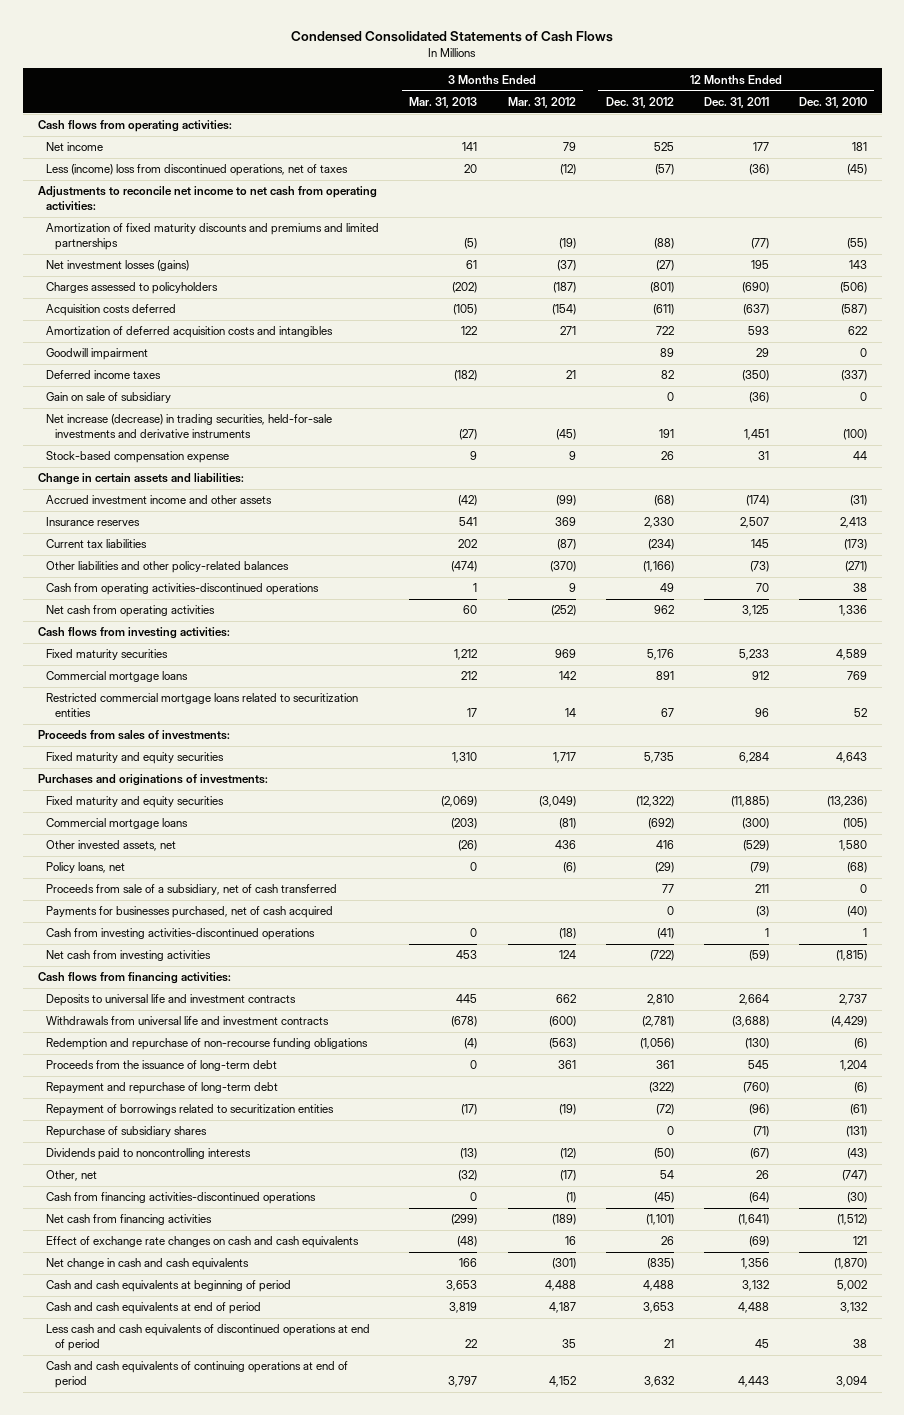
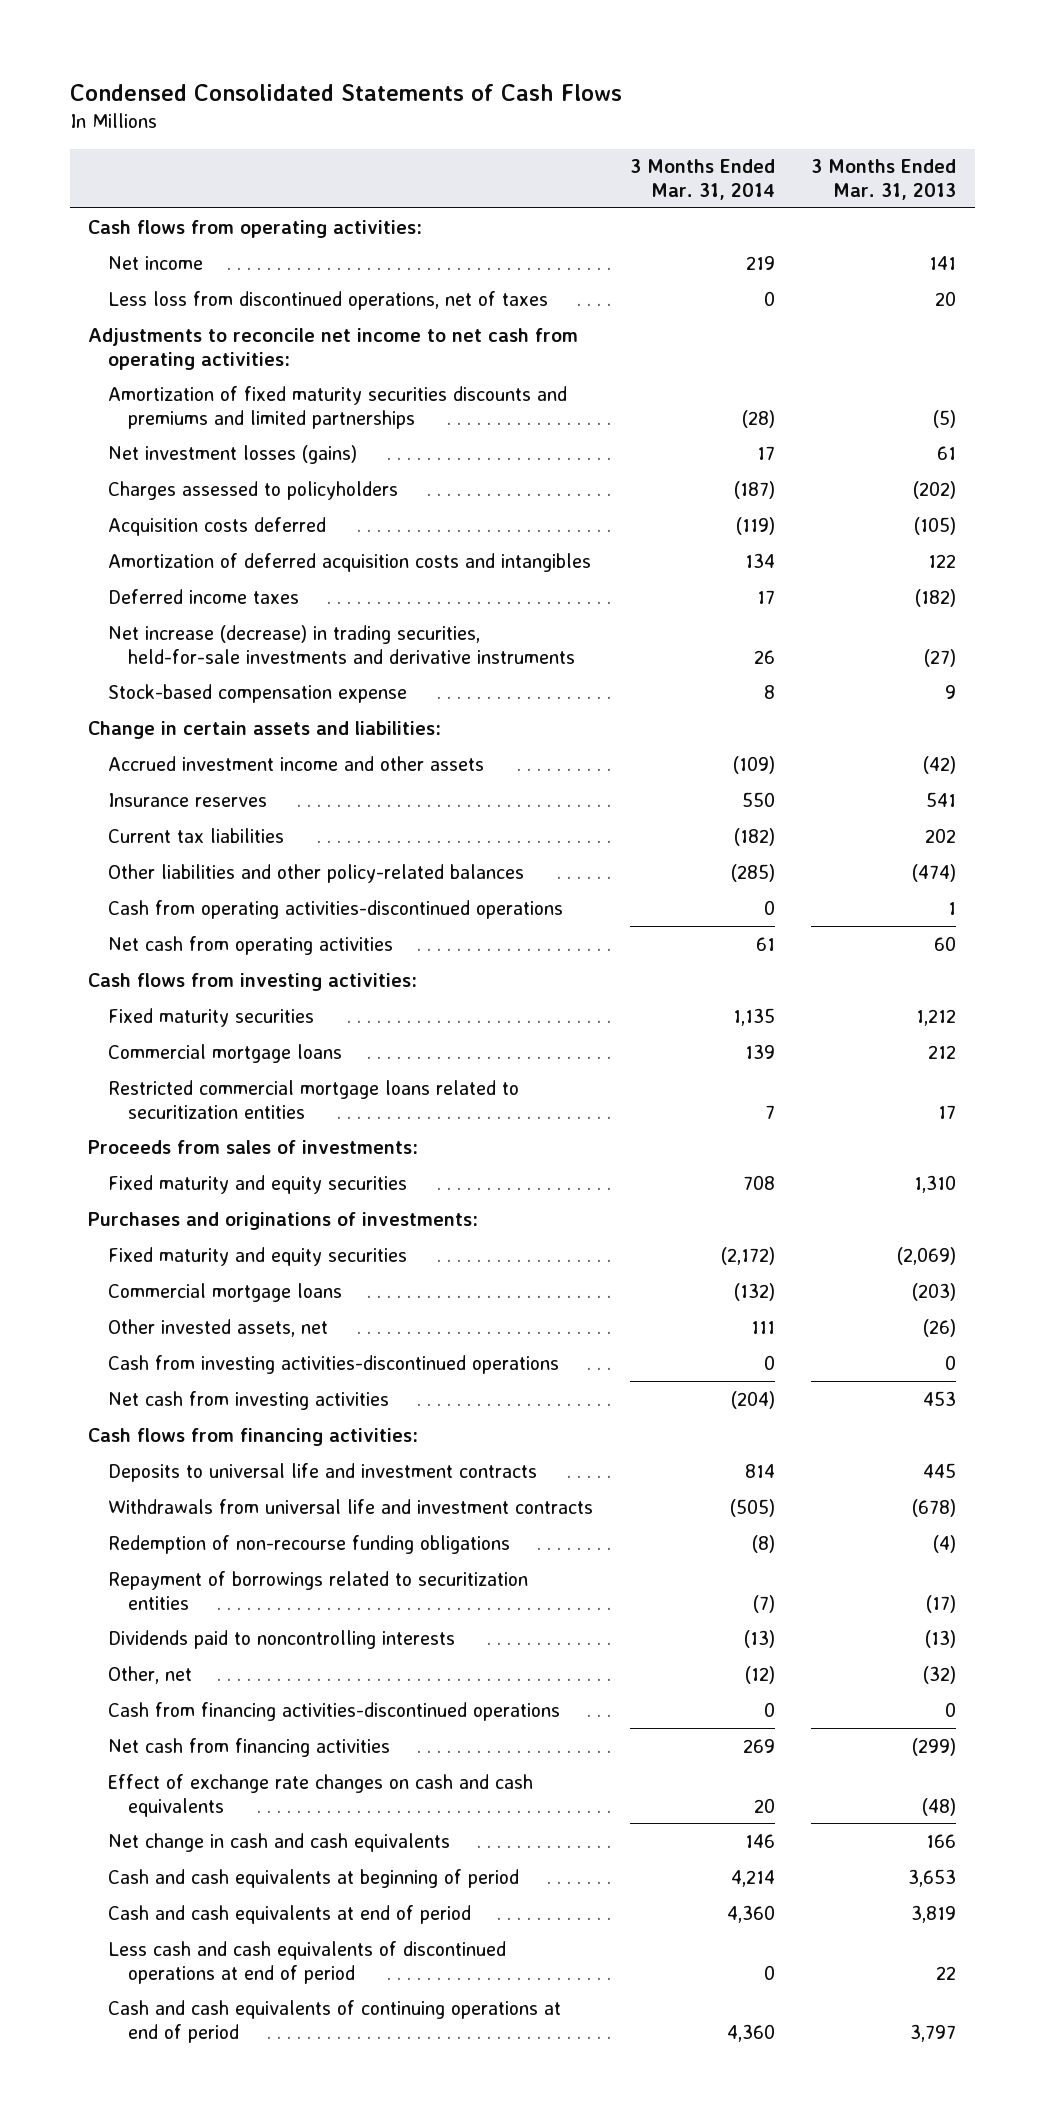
- | 3 Months Ended Mar. 31, 2013 | 3 Months Ended Mar. 31, 2012 | 12 Months Ended Dec. 31, 2012 | 12 Months Ended Dec. 31, 2011 | 12 Months Ended Dec. 31, 2010
+ | 3 Months Ended Mar. 31, 2014 | 3 Months Ended Mar. 31, 2013
- Less (income) loss from discontinued operations, net of taxes | 20 | (12) | (57) | (36) | (45)
+ Less loss from discontinued operations, net of taxes | 0 | 20
- Amortization of fixed maturity discounts and premiums and limited partnerships | (5) | (19) | (88) | (77) | (55)
+ Amortization of fixed maturity securities discounts and premiums and limited partnerships | (28) | (5)
- Goodwill impairment | | | 89 | 29 | 0
- Gain on sale of subsidiary | | | 0 | (36) | 0
- Policy loans, net | 0 | (6) | (29) | (79) | (68)
- Proceeds from sale of a subsidiary, net of cash transferred | | | 77 | 211 | 0
- Payments for businesses purchased, net of cash acquired | | | 0 | (3) | (40)
- Redemption and repurchase of non-recourse funding obligations | (4) | (563) | (1,056) | (130) | (6)
- Proceeds from the issuance of long-term debt | 0 | 361 | 361 | 545 | 1,204
- Repayment and repurchase of long-term debt | | | (322) | (760) | (6)
+ Redemption of non-recourse funding obligations | (8) | (4)
- Repurchase of subsidiary shares | | | 0 | (71) | (131)

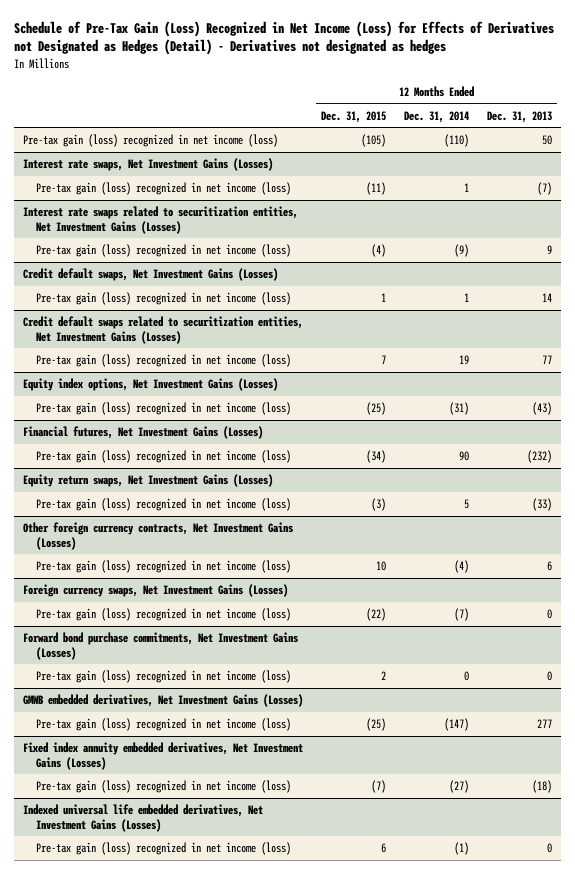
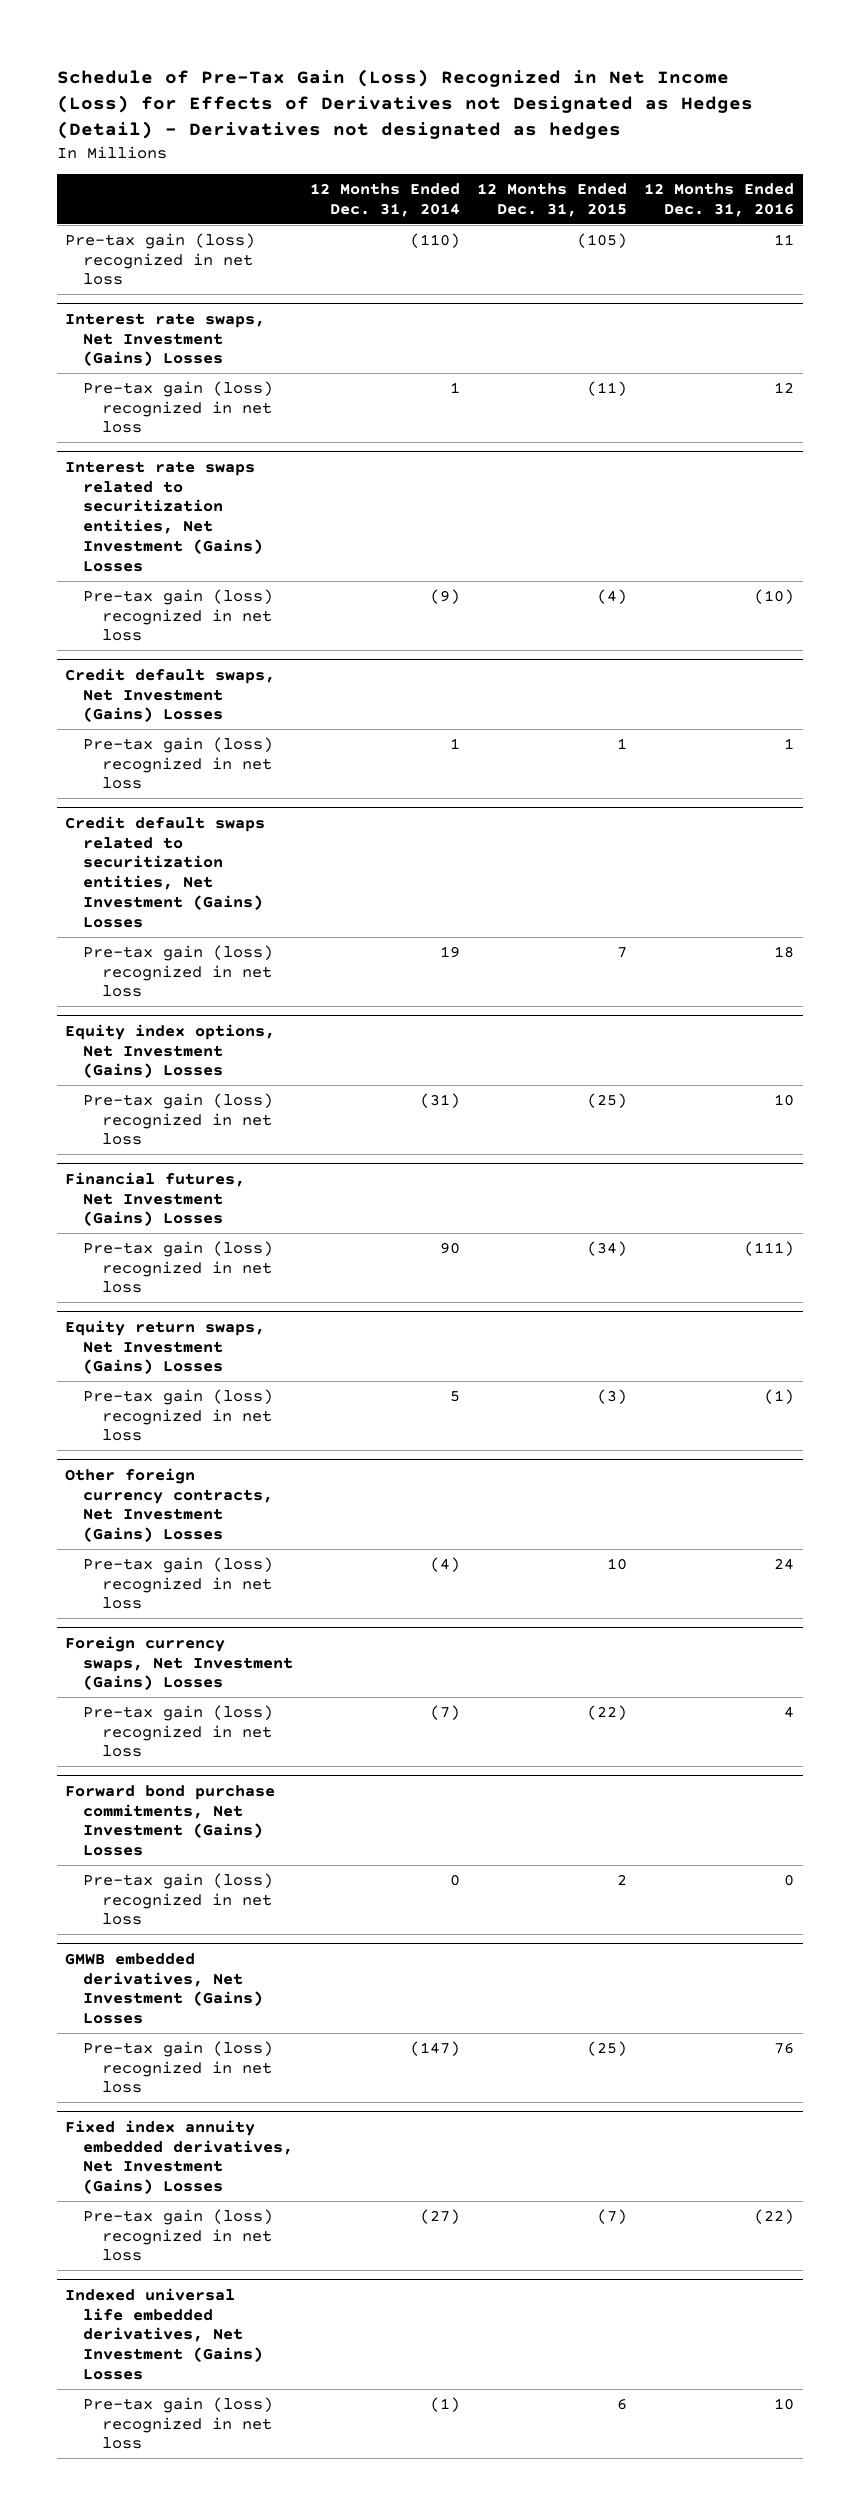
- | 12 Months Ended Dec. 31, 2015 | 12 Months Ended Dec. 31, 2014 | 12 Months Ended Dec. 31, 2013
+ | 12 Months Ended Dec. 31, 2014 | 12 Months Ended Dec. 31, 2015 | 12 Months Ended Dec. 31, 2016
- Pre-tax gain (loss) recognized in net income (loss) | (105) | (110) | 50
- Interest rate swaps, Net Investment Gains (Losses)
- Pre-tax gain (loss) recognized in net income (loss) | (11) | 1 | (7)
- Interest rate swaps related to securitization entities, Net Investment Gains (Losses)
- Pre-tax gain (loss) recognized in net income (loss) | (4) | (9) | 9
- Credit default swaps, Net Investment Gains (Losses)
- Pre-tax gain (loss) recognized in net income (loss) | 1 | 1 | 14
- Credit default swaps related to securitization entities, Net Investment Gains (Losses)
- Pre-tax gain (loss) recognized in net income (loss) | 7 | 19 | 77
- Equity index options, Net Investment Gains (Losses)
- Pre-tax gain (loss) recognized in net income (loss) | (25) | (31) | (43)
- Financial futures, Net Investment Gains (Losses)
- Pre-tax gain (loss) recognized in net income (loss) | (34) | 90 | (232)
- Equity return swaps, Net Investment Gains (Losses)
- Pre-tax gain (loss) recognized in net income (loss) | (3) | 5 | (33)
- Other foreign currency contracts, Net Investment Gains (Losses)
- Pre-tax gain (loss) recognized in net income (loss) | 10 | (4) | 6
- Foreign currency swaps, Net Investment Gains (Losses)
- Pre-tax gain (loss) recognized in net income (loss) | (22) | (7) | 0
- Forward bond purchase commitments, Net Investment Gains (Losses)
- Pre-tax gain (loss) recognized in net income (loss) | 2 | 0 | 0
- GMWB embedded derivatives, Net Investment Gains (Losses)
- Pre-tax gain (loss) recognized in net income (loss) | (25) | (147) | 277
- Fixed index annuity embedded derivatives, Net Investment Gains (Losses)
- Pre-tax gain (loss) recognized in net income (loss) | (7) | (27) | (18)
- Indexed universal life embedded derivatives, Net Investment Gains (Losses)
- Pre-tax gain (loss) recognized in net income (loss) | 6 | (1) | 0
+ Pre-tax gain (loss) recognized in net loss | (110) | (105) | 11
+ Interest rate swaps, Net Investment (Gains) Losses
+ Pre-tax gain (loss) recognized in net loss | 1 | (11) | 12
+ Interest rate swaps related to securitization entities, Net Investment (Gains) Losses
+ Pre-tax gain (loss) recognized in net loss | (9) | (4) | (10)
+ Credit default swaps, Net Investment (Gains) Losses
+ Pre-tax gain (loss) recognized in net loss | 1 | 1 | 1
+ Credit default swaps related to securitization entities, Net Investment (Gains) Losses
+ Pre-tax gain (loss) recognized in net loss | 19 | 7 | 18
+ Equity index options, Net Investment (Gains) Losses
+ Pre-tax gain (loss) recognized in net loss | (31) | (25) | 10
+ Financial futures, Net Investment (Gains) Losses
+ Pre-tax gain (loss) recognized in net loss | 90 | (34) | (111)
+ Equity return swaps, Net Investment (Gains) Losses
+ Pre-tax gain (loss) recognized in net loss | 5 | (3) | (1)
+ Other foreign currency contracts, Net Investment (Gains) Losses
+ Pre-tax gain (loss) recognized in net loss | (4) | 10 | 24
+ Foreign currency swaps, Net Investment (Gains) Losses
+ Pre-tax gain (loss) recognized in net loss | (7) | (22) | 4
+ Forward bond purchase commitments, Net Investment (Gains) Losses
+ Pre-tax gain (loss) recognized in net loss | 0 | 2 | 0
+ GMWB embedded derivatives, Net Investment (Gains) Losses
+ Pre-tax gain (loss) recognized in net loss | (147) | (25) | 76
+ Fixed index annuity embedded derivatives, Net Investment (Gains) Losses
+ Pre-tax gain (loss) recognized in net loss | (27) | (7) | (22)
+ Indexed universal life embedded derivatives, Net Investment (Gains) Losses
+ Pre-tax gain (loss) recognized in net loss | (1) | 6 | 10

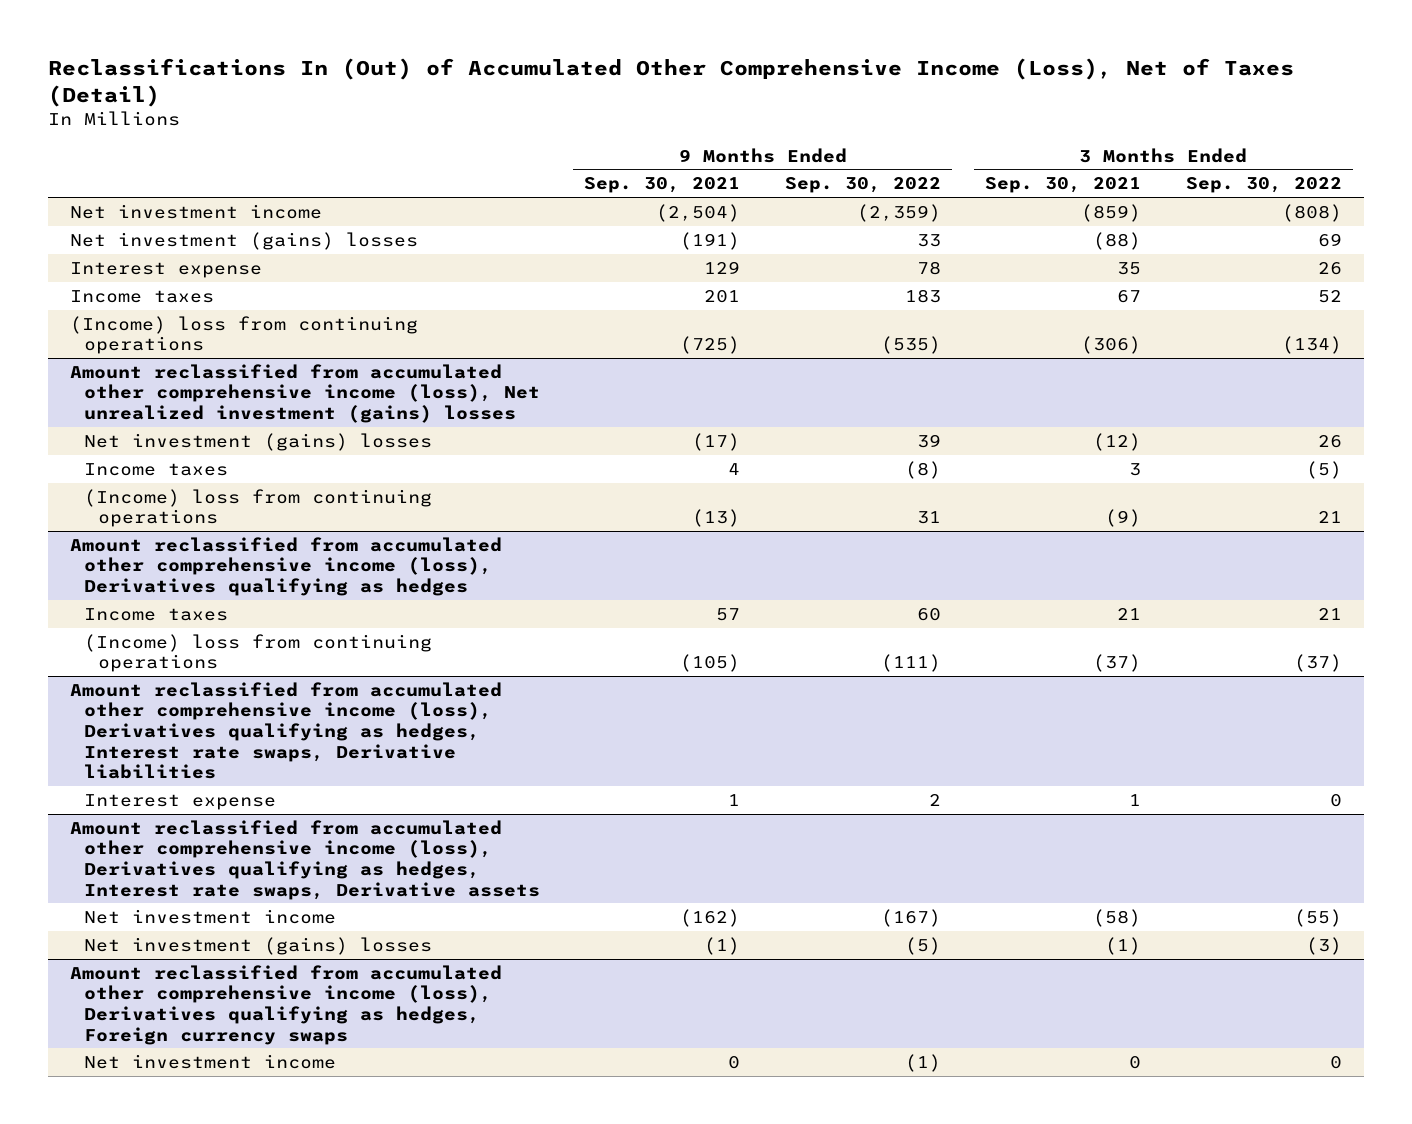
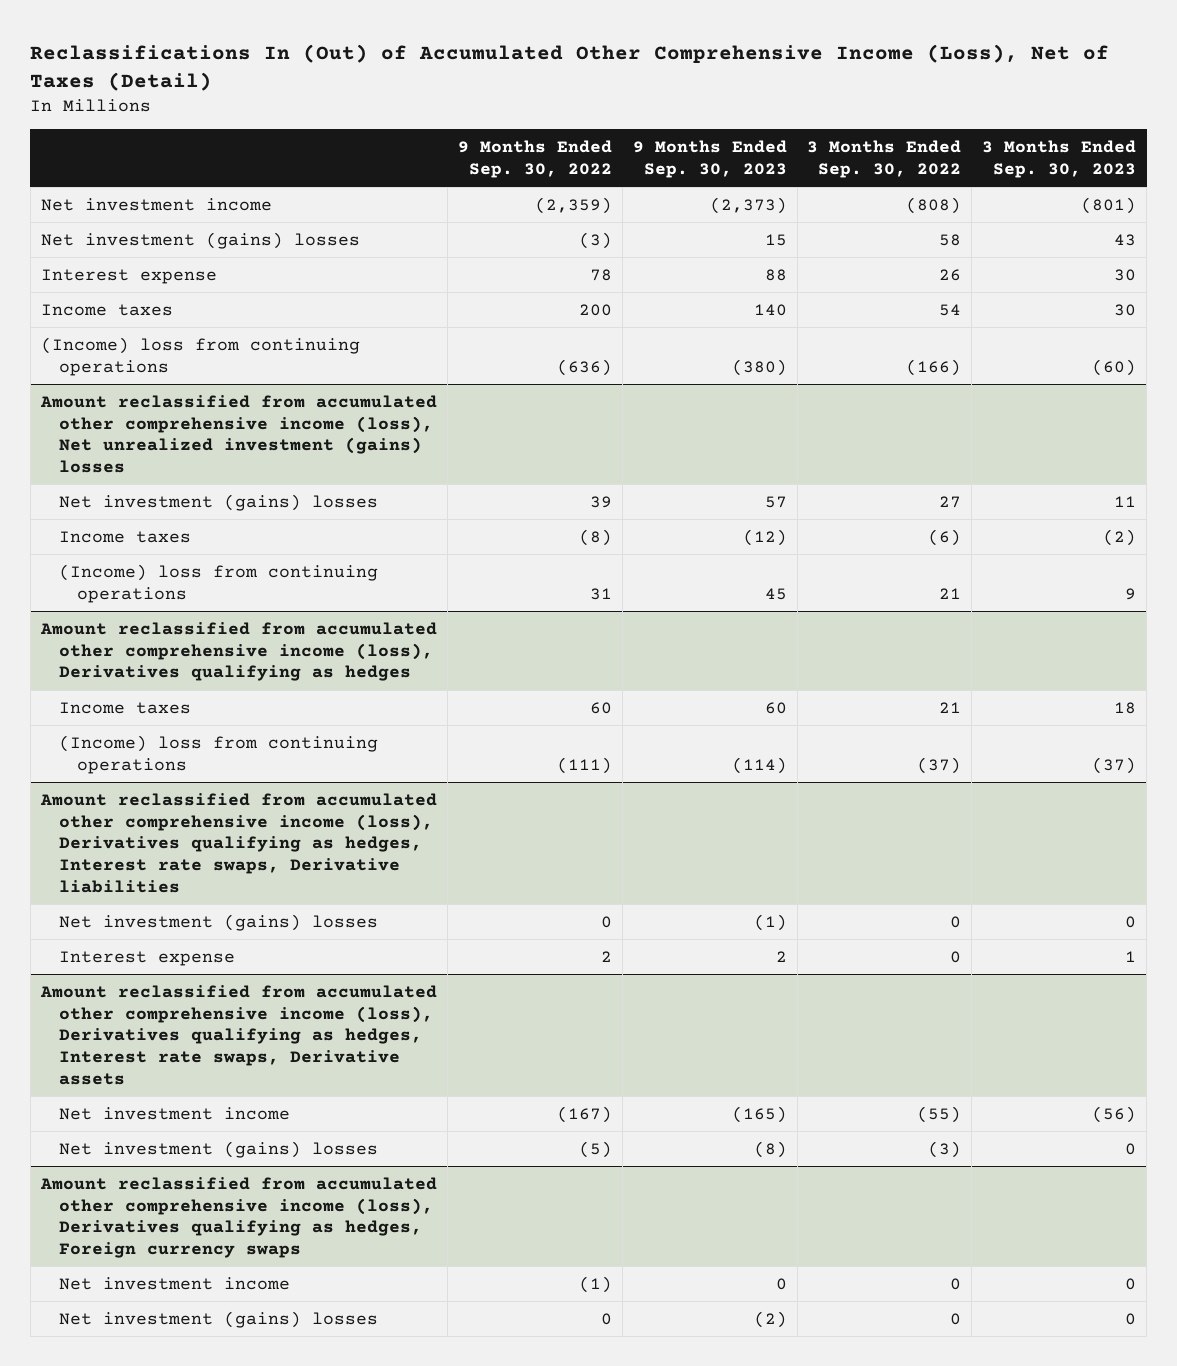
- | 9 Months Ended Sep. 30, 2021 | 9 Months Ended Sep. 30, 2022 | 3 Months Ended Sep. 30, 2021 | 3 Months Ended Sep. 30, 2022
+ | 9 Months Ended Sep. 30, 2022 | 9 Months Ended Sep. 30, 2023 | 3 Months Ended Sep. 30, 2022 | 3 Months Ended Sep. 30, 2023
- Net investment (gains) losses | (191) | 33 | (88) | 69
+ Net investment (gains) losses | (3) | 15 | 58 | 43
- Income taxes | 201 | 183 | 67 | 52
- (Income) loss from continuing operations | (725) | (535) | (306) | (134)
+ Income taxes | 200 | 140 | 54 | 30
+ (Income) loss from continuing operations | (636) | (380) | (166) | (60)
@ Amount reclassified from accumulated other comprehensive income (loss), Net unrealized investment (gains) losses
- Net investment (gains) losses | (17) | 39 | (12) | 26
- Income taxes | 4 | (8) | 3 | (5)
+ Net investment (gains) losses | 39 | 57 | 27 | 11
+ Income taxes | (8) | (12) | (6) | (2)
@ Amount reclassified from accumulated other comprehensive income (loss), Derivatives qualifying as hedges, Interest rate swaps, Derivative liabilities
+ Net investment (gains) losses | 0 | (1) | 0 | 0
@ Amount reclassified from accumulated other comprehensive income (loss), Derivatives qualifying as hedges, Foreign currency swaps
+ Net investment (gains) losses | 0 | (2) | 0 | 0

